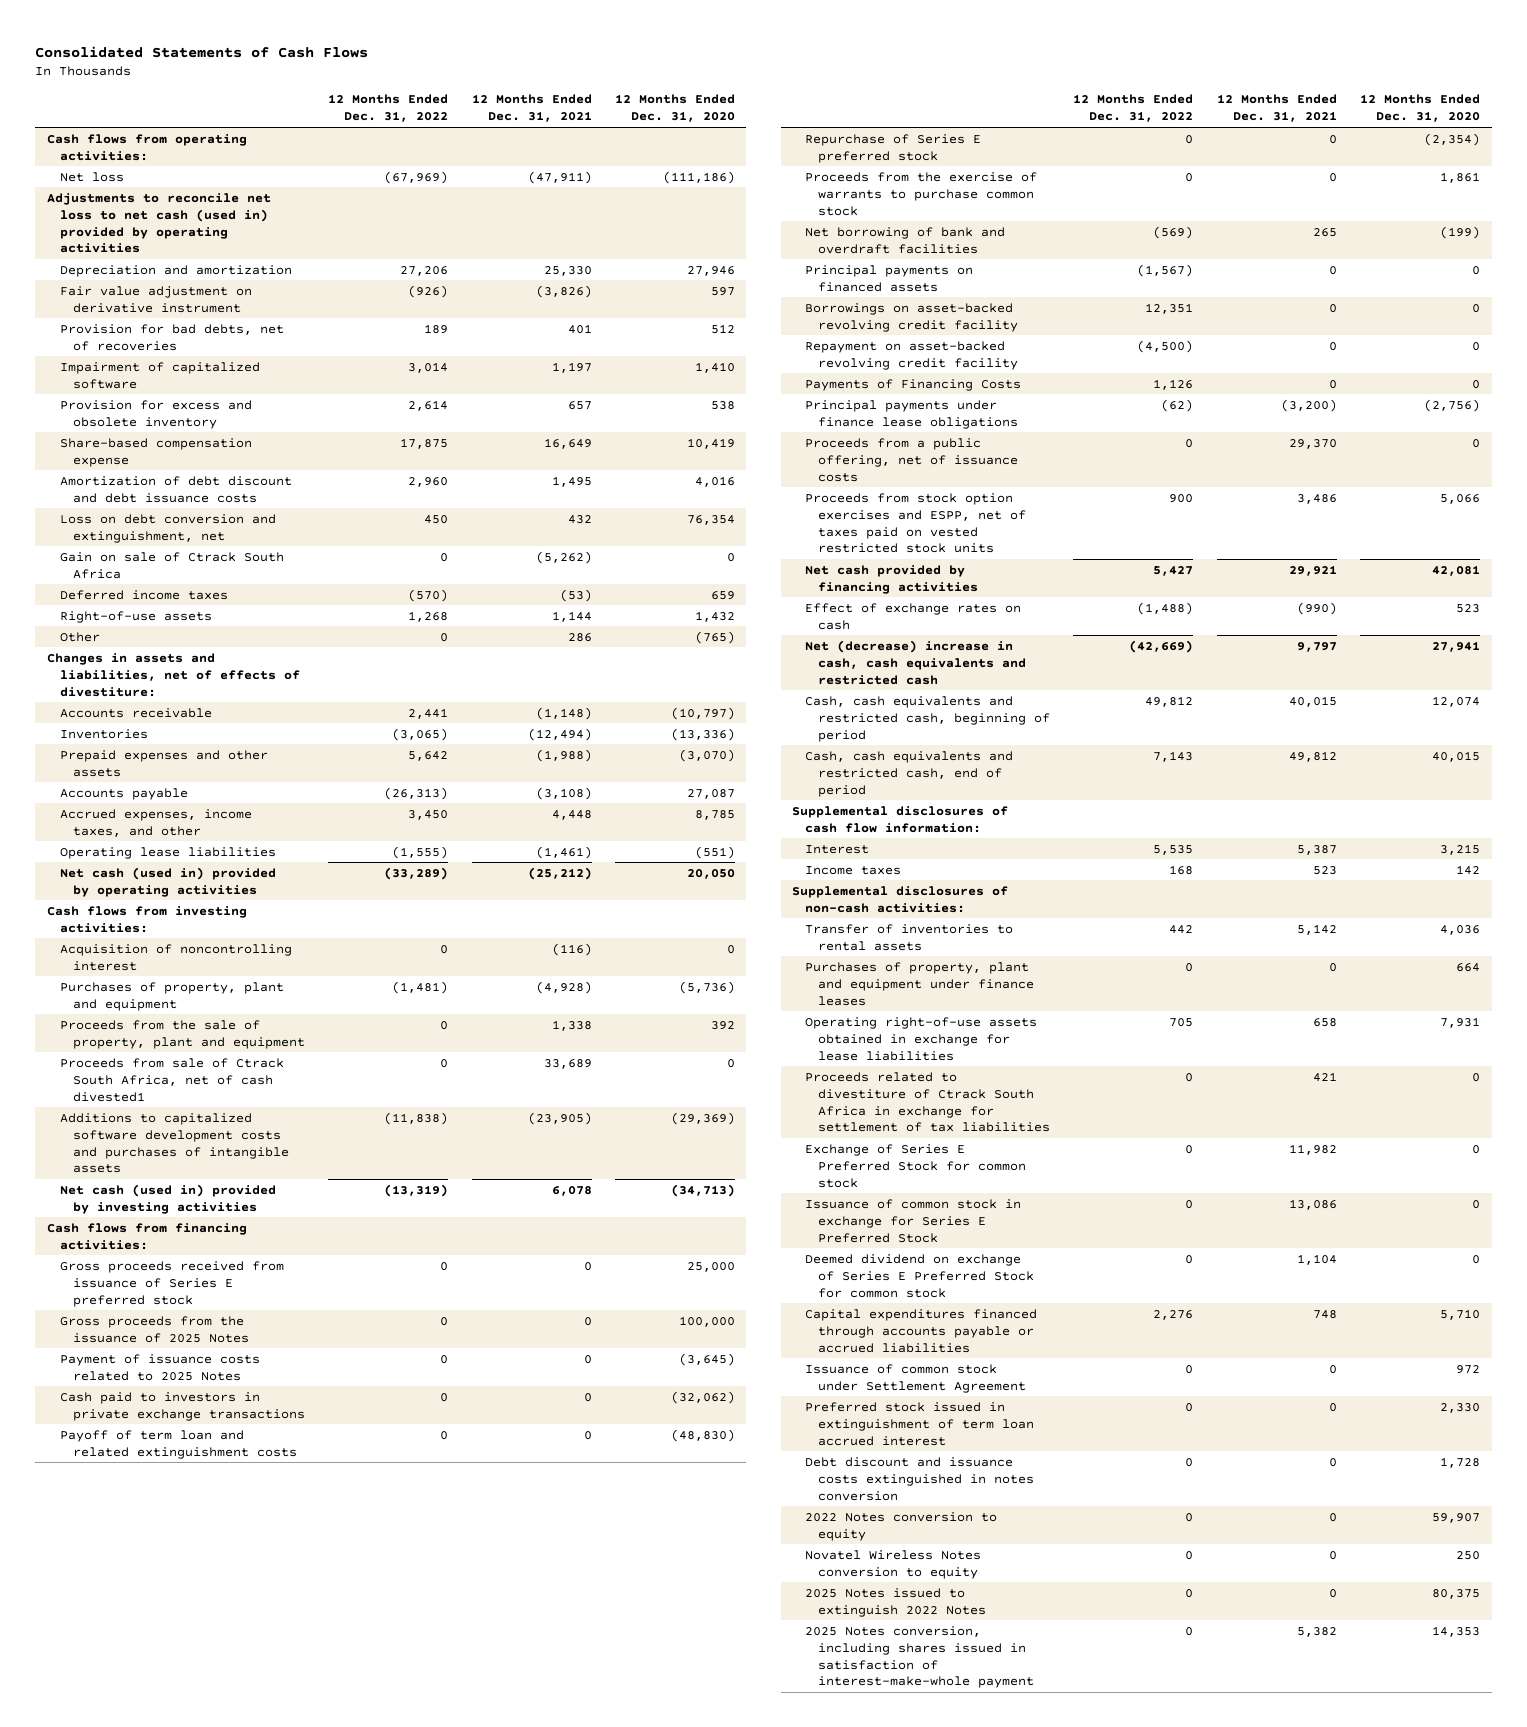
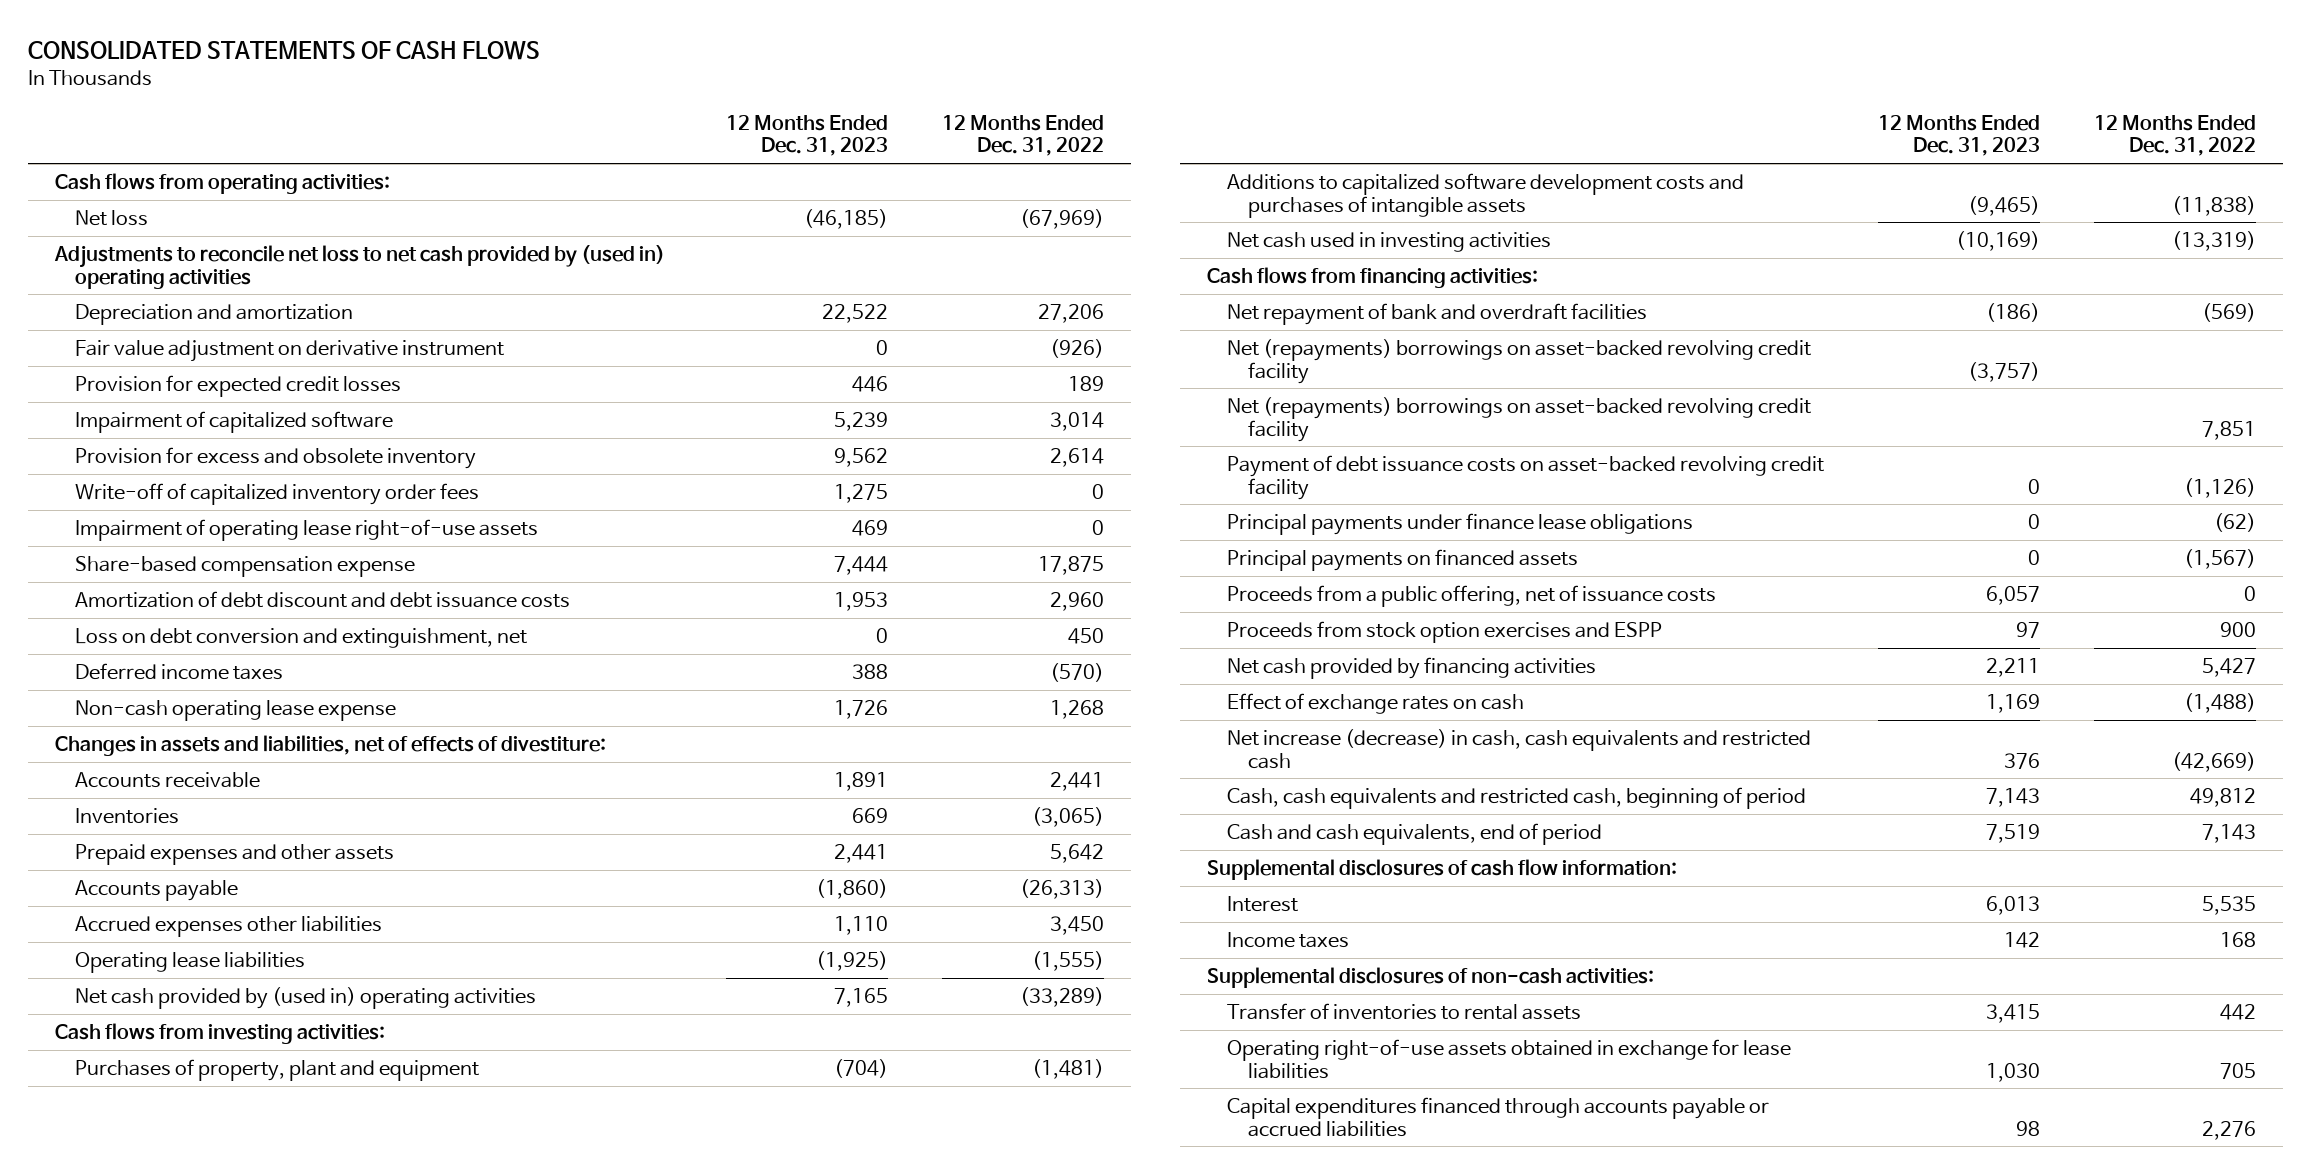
- Consolidated Statements of Cash Flows
+ CONSOLIDATED STATEMENTS OF CASH FLOWS
- | 12 Months Ended Dec. 31, 2022 | 12 Months Ended Dec. 31, 2021 | 12 Months Ended Dec. 31, 2020
+ | 12 Months Ended Dec. 31, 2023 | 12 Months Ended Dec. 31, 2022
- Adjustments to reconcile net loss to net cash (used in) provided by operating activities
+ Adjustments to reconcile net loss to net cash provided by (used in) operating activities
- Provision for bad debts, net of recoveries | 189 | 401 | 512
+ Provision for expected credit losses | 446 | 189
+ Write-off of capitalized inventory order fees | 1,275 | 0
+ Impairment of operating lease right-of-use assets | 469 | 0
- Gain on sale of Ctrack South Africa | 0 | (5,262) | 0
- Right-of-use assets | 1,268 | 1,144 | 1,432
- Other | 0 | 286 | (765)
+ Non-cash operating lease expense | 1,726 | 1,268
- Accrued expenses, income taxes, and other | 3,450 | 4,448 | 8,785
+ Accrued expenses other liabilities | 1,110 | 3,450
- Net cash (used in) provided by operating activities | (33,289) | (25,212) | 20,050
+ Net cash provided by (used in) operating activities | 7,165 | (33,289)
- Acquisition of noncontrolling interest | 0 | (116) | 0
- Proceeds from the sale of property, plant and equipment | 0 | 1,338 | 392
- Proceeds from sale of Ctrack South Africa, net of cash divested1 | 0 | 33,689 | 0
- Net cash (used in) provided by investing activities | (13,319) | 6,078 | (34,713)
+ Net cash used in investing activities | (10,169) | (13,319)
- Gross proceeds received from issuance of Series E preferred stock | 0 | 0 | 25,000
- Gross proceeds from the issuance of 2025 Notes | 0 | 0 | 100,000
- Payment of issuance costs related to 2025 Notes | 0 | 0 | (3,645)
- Cash paid to investors in private exchange transactions | 0 | 0 | (32,062)
- Payoff of term loan and related extinguishment costs | 0 | 0 | (48,830)
- Repurchase of Series E preferred stock | 0 | 0 | (2,354)
- Proceeds from the exercise of warrants to purchase common stock | 0 | 0 | 1,861
- Net borrowing of bank and overdraft facilities | (569) | 265 | (199)
- Borrowings on asset-backed revolving credit facility | 12,351 | 0 | 0
- Repayment on asset-backed revolving credit facility | (4,500) | 0 | 0
- Payments of Financing Costs | 1,126 | 0 | 0
+ Net repayment of bank and overdraft facilities | (186) | (569)
+ Net (repayments) borrowings on asset-backed revolving credit facility | (3,757) |
+ Net (repayments) borrowings on asset-backed revolving credit facility | | 7,851
+ Payment of debt issuance costs on asset-backed revolving credit facility | 0 | (1,126)
moved down: Principal payments on financed assets | 0 | (1,567)
- Proceeds from stock option exercises and ESPP, net of taxes paid on vested restricted stock units | 900 | 3,486 | 5,066
+ Proceeds from stock option exercises and ESPP | 97 | 900
- Net (decrease) increase in cash, cash equivalents and restricted cash | (42,669) | 9,797 | 27,941
+ Net increase (decrease) in cash, cash equivalents and restricted cash | 376 | (42,669)
- Cash, cash equivalents and restricted cash, end of period | 7,143 | 49,812 | 40,015
+ Cash and cash equivalents, end of period | 7,519 | 7,143
- Purchases of property, plant and equipment under finance leases | 0 | 0 | 664
- Proceeds related to divestiture of Ctrack South Africa in exchange for settlement of tax liabilities | 0 | 421 | 0
- Exchange of Series E Preferred Stock for common stock | 0 | 11,982 | 0
- Issuance of common stock in exchange for Series E Preferred Stock | 0 | 13,086 | 0
- Deemed dividend on exchange of Series E Preferred Stock for common stock | 0 | 1,104 | 0
- Issuance of common stock under Settlement Agreement | 0 | 0 | 972
- Preferred stock issued in extinguishment of term loan accrued interest | 0 | 0 | 2,330
- Debt discount and issuance costs extinguished in notes conversion | 0 | 0 | 1,728
- 2022 Notes conversion to equity | 0 | 0 | 59,907
- Novatel Wireless Notes conversion to equity | 0 | 0 | 250
- 2025 Notes issued to extinguish 2022 Notes | 0 | 0 | 80,375
- 2025 Notes conversion, including shares issued in satisfaction of interest-make-whole payment | 0 | 5,382 | 14,353

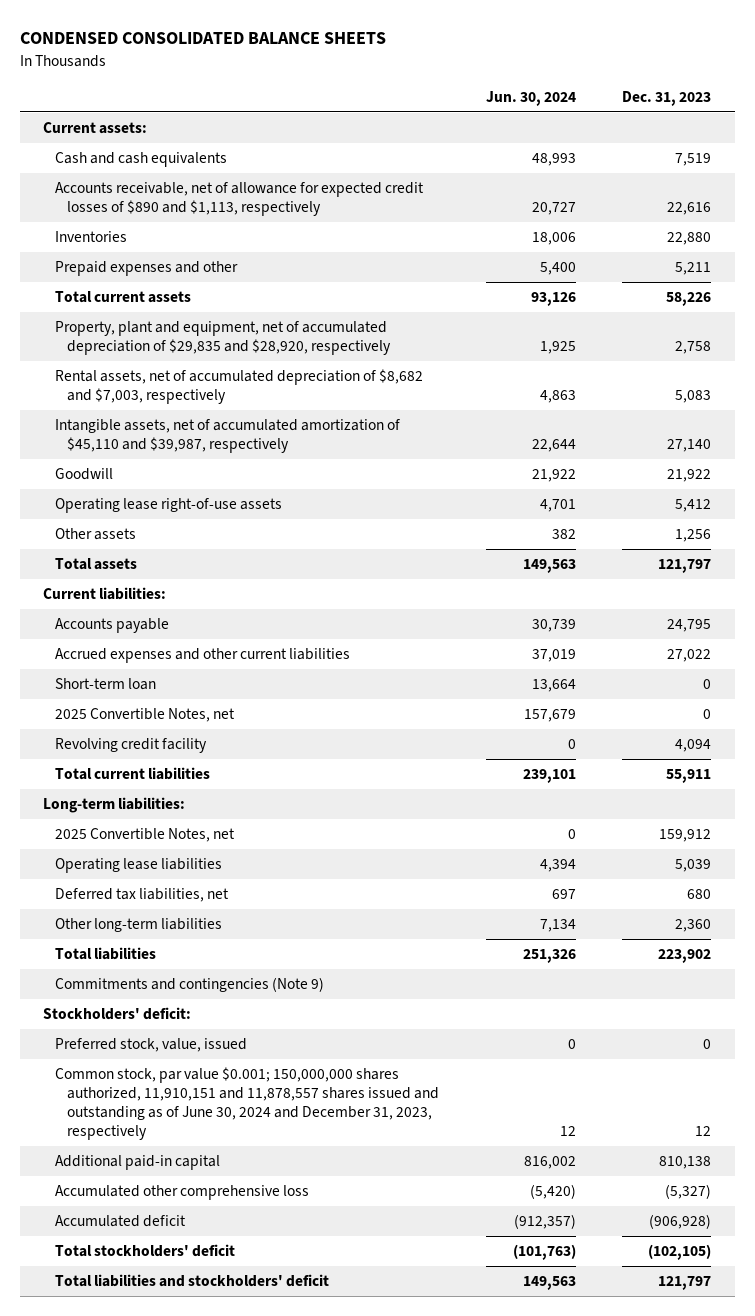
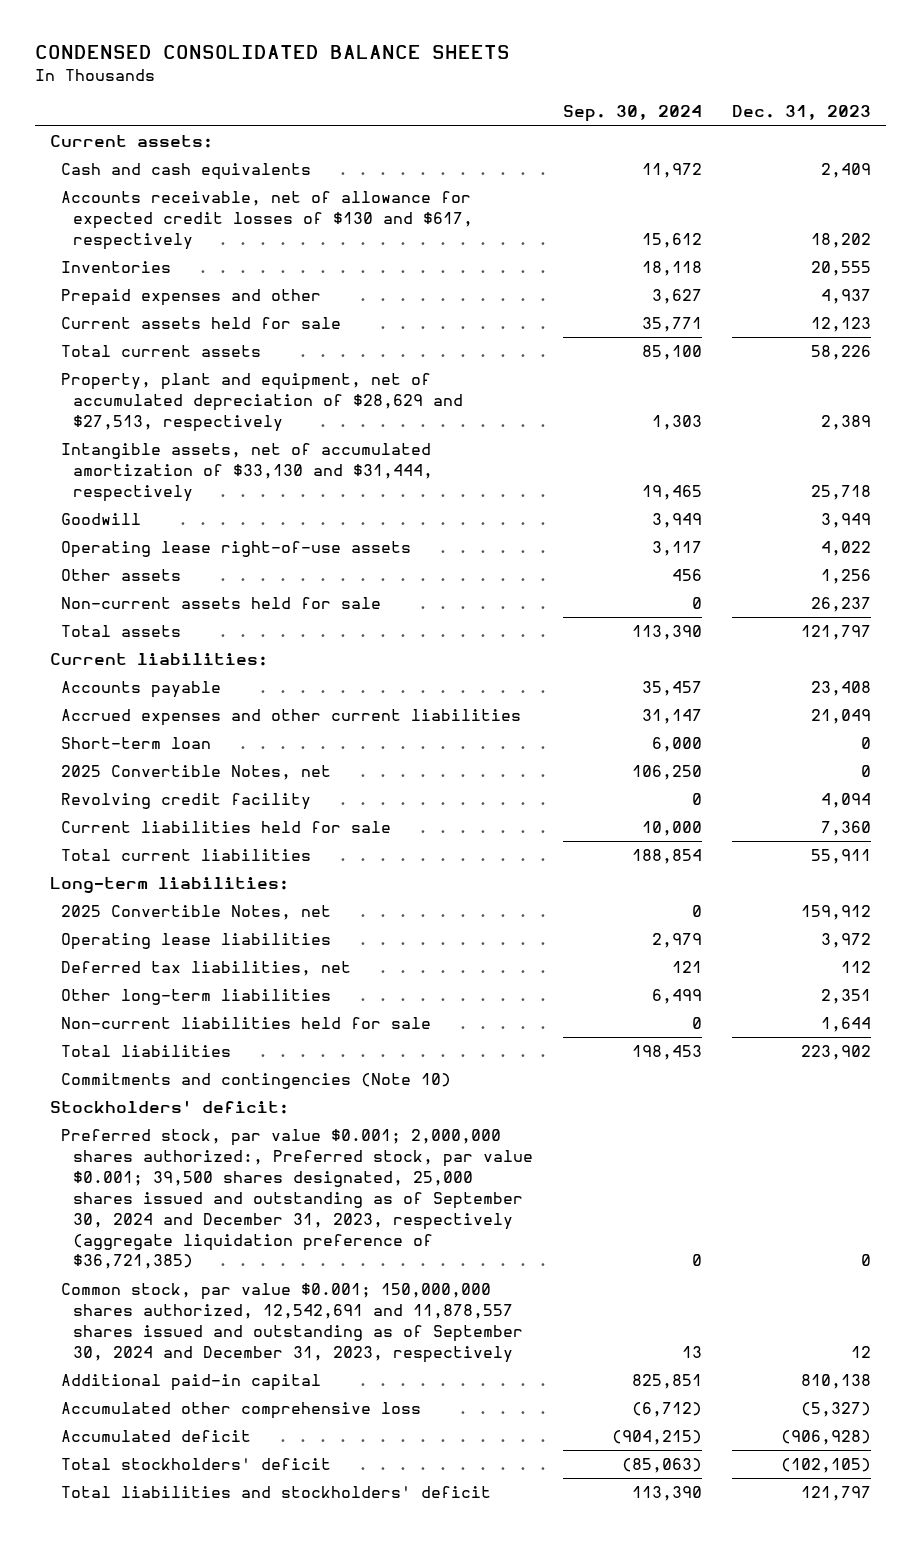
- | Jun. 30, 2024 | Dec. 31, 2023
+ | Sep. 30, 2024 | Dec. 31, 2023
- Cash and cash equivalents | 48,993 | 7,519
- Accounts receivable, net of allowance for expected credit losses of $890 and $1,113, respectively | 20,727 | 22,616
- Inventories | 18,006 | 22,880
- Prepaid expenses and other | 5,400 | 5,211
+ Cash and cash equivalents | 11,972 | 2,409
+ Accounts receivable, net of allowance for expected credit losses of $130 and $617, respectively | 15,612 | 18,202
+ Inventories | 18,118 | 20,555
+ Prepaid expenses and other | 3,627 | 4,937
+ Current assets held for sale | 35,771 | 12,123
- Property, plant and equipment, net of accumulated depreciation of $29,835 and $28,920, respectively | 1,925 | 2,758
- Rental assets, net of accumulated depreciation of $8,682 and $7,003, respectively | 4,863 | 5,083
- Intangible assets, net of accumulated amortization of $45,110 and $39,987, respectively | 22,644 | 27,140
- Goodwill | 21,922 | 21,922
- Operating lease right-of-use assets | 4,701 | 5,412
+ Property, plant and equipment, net of accumulated depreciation of $28,629 and $27,513, respectively | 1,303 | 2,389
+ Intangible assets, net of accumulated amortization of $33,130 and $31,444, respectively | 19,465 | 25,718
+ Goodwill | 3,949 | 3,949
+ Operating lease right-of-use assets | 3,117 | 4,022
+ Non-current assets held for sale | 0 | 26,237
- Accounts payable | 30,739 | 24,795
- Accrued expenses and other current liabilities | 37,019 | 27,022
+ Accounts payable | 35,457 | 23,408
+ Accrued expenses and other current liabilities | 31,147 | 21,049
+ Current liabilities held for sale | 10,000 | 7,360
- Operating lease liabilities | 4,394 | 5,039
- Deferred tax liabilities, net | 697 | 680
- Other long-term liabilities | 7,134 | 2,360
+ Operating lease liabilities | 2,979 | 3,972
+ Deferred tax liabilities, net | 121 | 112
+ Other long-term liabilities | 6,499 | 2,351
+ Non-current liabilities held for sale | 0 | 1,644
- Commitments and contingencies (Note 9)
+ Commitments and contingencies (Note 10)
- Preferred stock, value, issued | 0 | 0
- Common stock, par value $0.001; 150,000,000 shares authorized, 11,910,151 and 11,878,557 shares issued and outstanding as of June 30, 2024 and December 31, 2023, respectively | 12 | 12
+ Preferred stock, par value $0.001; 2,000,000 shares authorized:, Preferred stock, par value $0.001; 39,500 shares designated, 25,000 shares issued and outstanding as of September 30, 2024 and December 31, 2023, respectively (aggregate liquidation preference of $36,721,385) | 0 | 0
+ Common stock, par value $0.001; 150,000,000 shares authorized, 12,542,691 and 11,878,557 shares issued and outstanding as of September 30, 2024 and December 31, 2023, respectively | 13 | 12

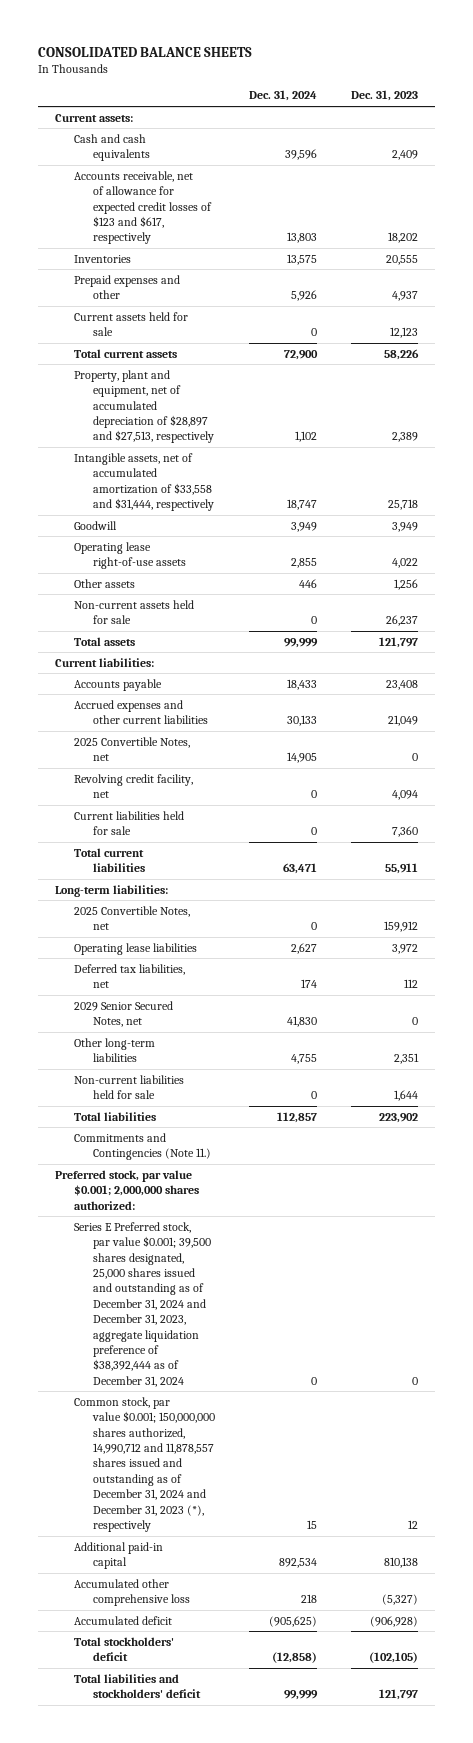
- CONDENSED CONSOLIDATED BALANCE SHEETS
+ CONSOLIDATED BALANCE SHEETS
- | Sep. 30, 2024 | Dec. 31, 2023
+ | Dec. 31, 2024 | Dec. 31, 2023
- Accounts receivable, net of allowance for expected credit losses of $130 and $617, respectively | 15,612 | 18,202
+ Accounts receivable, net of allowance for expected credit losses of $123 and $617, respectively | 13,803 | 18,202
- Property, plant and equipment, net of accumulated depreciation of $28,629 and $27,513, respectively | 1,303 | 2,389
- Intangible assets, net of accumulated amortization of $33,130 and $31,444, respectively | 19,465 | 25,718
+ Property, plant and equipment, net of accumulated depreciation of $28,897 and $27,513, respectively | 1,102 | 2,389
+ Intangible assets, net of accumulated amortization of $33,558 and $31,444, respectively | 18,747 | 25,718
- Short-term loan | 6,000 | 0
- Revolving credit facility | 0 | 4,094
+ Revolving credit facility, net | 0 | 4,094
+ 2029 Senior Secured Notes, net | 41,830 | 0
- Commitments and contingencies (Note 10)
- Stockholders' deficit:
- Preferred stock, par value $0.001; 2,000,000 shares authorized:, Preferred stock, par value $0.001; 39,500 shares designated, 25,000 shares issued and outstanding as of September 30, 2024 and December 31, 2023, respectively (aggregate liquidation preference of $36,721,385) | 0 | 0
- Common stock, par value $0.001; 150,000,000 shares authorized, 12,542,691 and 11,878,557 shares issued and outstanding as of September 30, 2024 and December 31, 2023, respectively | 13 | 12
+ Commitments and Contingencies (Note 11.)
+ Preferred stock, par value $0.001; 2,000,000 shares authorized:
+ Series E Preferred stock, par value $0.001; 39,500 shares designated, 25,000 shares issued and outstanding as of December 31, 2024 and December 31, 2023, aggregate liquidation preference of $38,392,444 as of December 31, 2024 | 0 | 0
+ Common stock, par value $0.001; 150,000,000 shares authorized, 14,990,712 and 11,878,557 shares issued and outstanding as of December 31, 2024 and December 31, 2023 (*), respectively | 15 | 12

